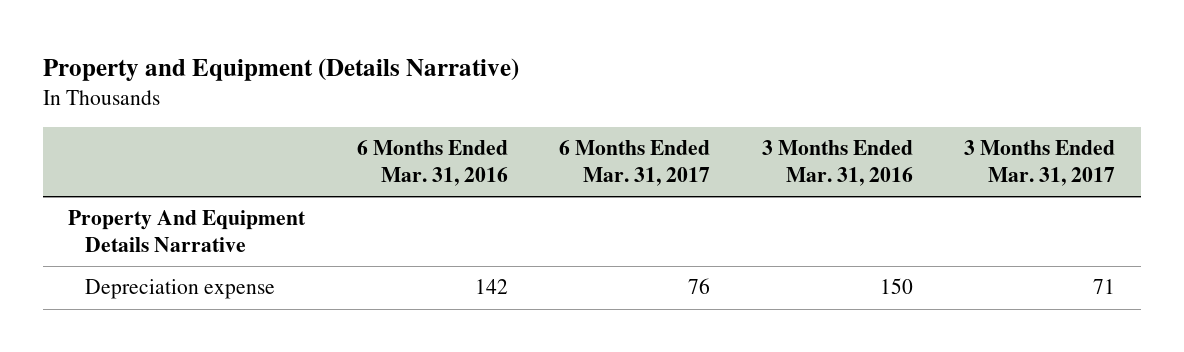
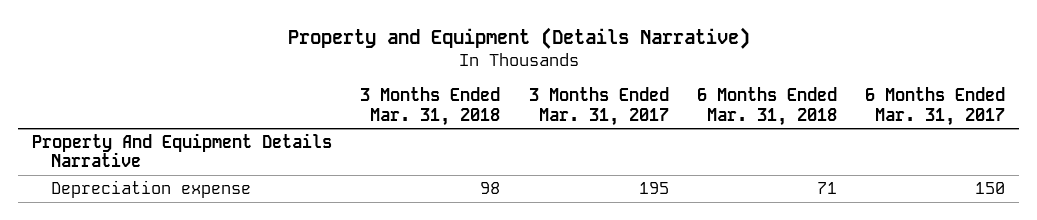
- | 6 Months Ended Mar. 31, 2016 | 6 Months Ended Mar. 31, 2017 | 3 Months Ended Mar. 31, 2016 | 3 Months Ended Mar. 31, 2017
+ | 3 Months Ended Mar. 31, 2018 | 3 Months Ended Mar. 31, 2017 | 6 Months Ended Mar. 31, 2018 | 6 Months Ended Mar. 31, 2017
- Depreciation expense | 142 | 76 | 150 | 71
+ Depreciation expense | 98 | 195 | 71 | 150

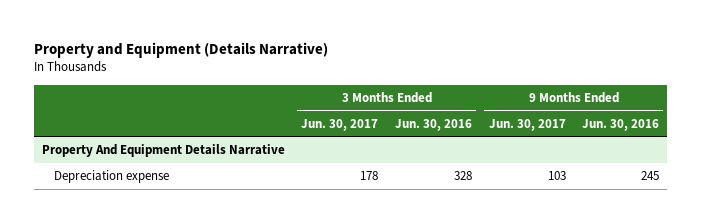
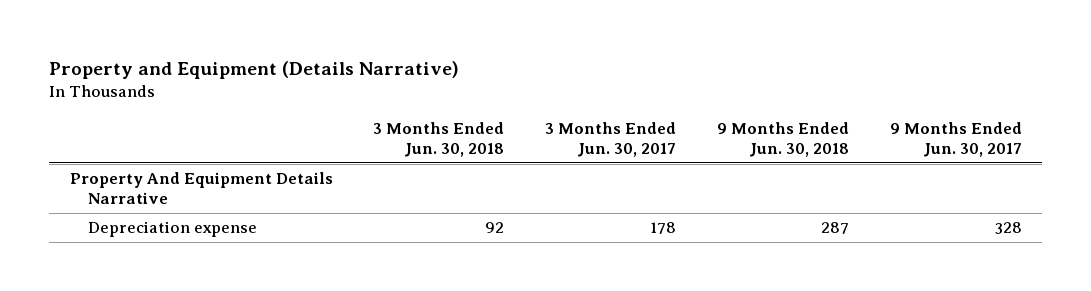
- | 3 Months Ended Jun. 30, 2017 | 3 Months Ended Jun. 30, 2016 | 9 Months Ended Jun. 30, 2017 | 9 Months Ended Jun. 30, 2016
+ | 3 Months Ended Jun. 30, 2018 | 3 Months Ended Jun. 30, 2017 | 9 Months Ended Jun. 30, 2018 | 9 Months Ended Jun. 30, 2017
- Depreciation expense | 178 | 328 | 103 | 245
+ Depreciation expense | 92 | 178 | 287 | 328

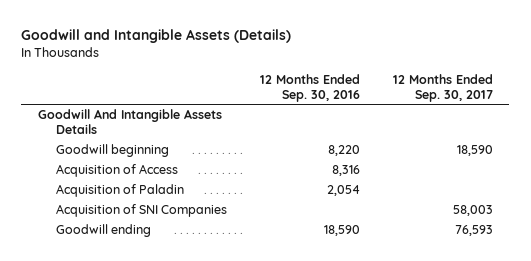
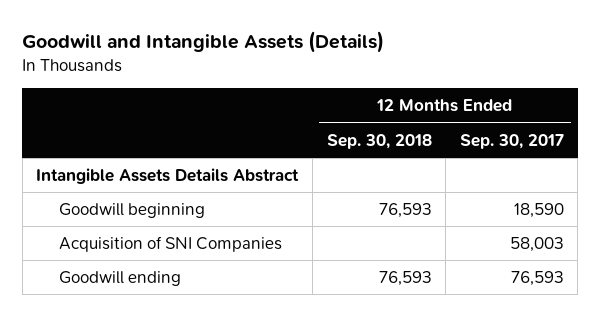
- | 12 Months Ended Sep. 30, 2016 | 12 Months Ended Sep. 30, 2017
+ | 12 Months Ended Sep. 30, 2018 | 12 Months Ended Sep. 30, 2017
- Goodwill And Intangible Assets Details
+ Intangible Assets Details Abstract
- Acquisition of Access | 8,316 |
- Acquisition of Paladin | 2,054 |

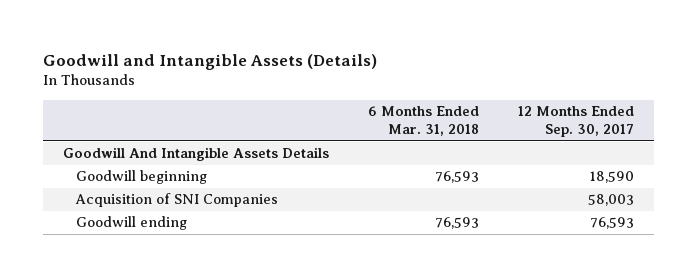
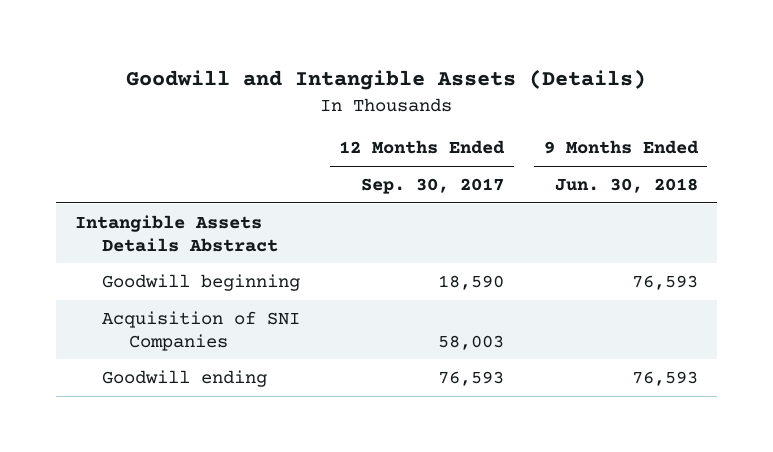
- | 6 Months Ended Mar. 31, 2018 | 12 Months Ended Sep. 30, 2017
+ | 12 Months Ended Sep. 30, 2017 | 9 Months Ended Jun. 30, 2018
- Goodwill And Intangible Assets Details
+ Intangible Assets Details Abstract

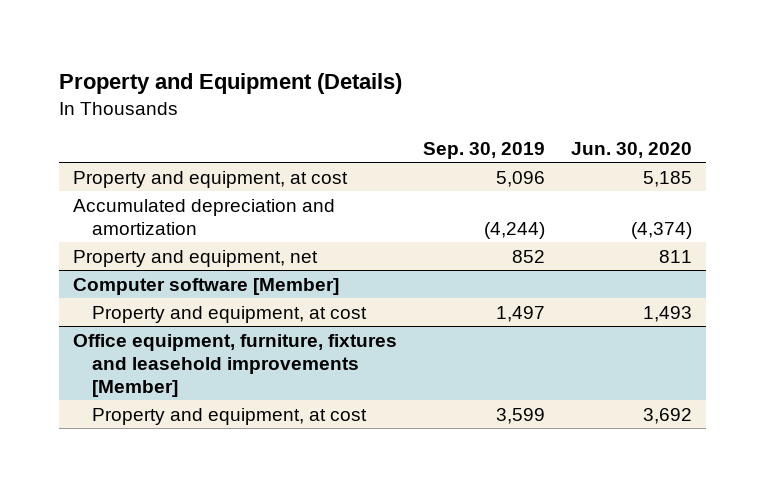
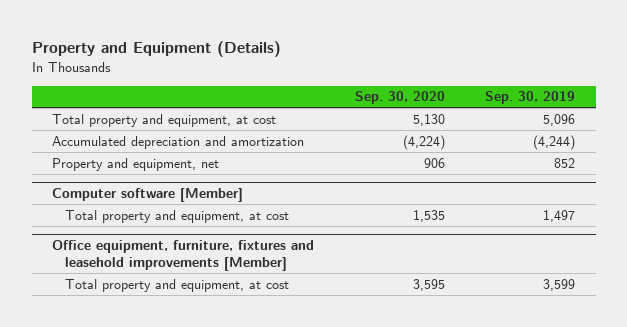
- | Sep. 30, 2019 | Jun. 30, 2020
+ | Sep. 30, 2020 | Sep. 30, 2019
- Property and equipment, at cost | 5,096 | 5,185
+ Total property and equipment, at cost | 5,130 | 5,096
@ Computer software [Member]
- Property and equipment, at cost | 1,497 | 1,493
+ Total property and equipment, at cost | 1,535 | 1,497
@ Office equipment, furniture, fixtures and leasehold improvements [Member]
- Property and equipment, at cost | 3,599 | 3,692
+ Total property and equipment, at cost | 3,595 | 3,599

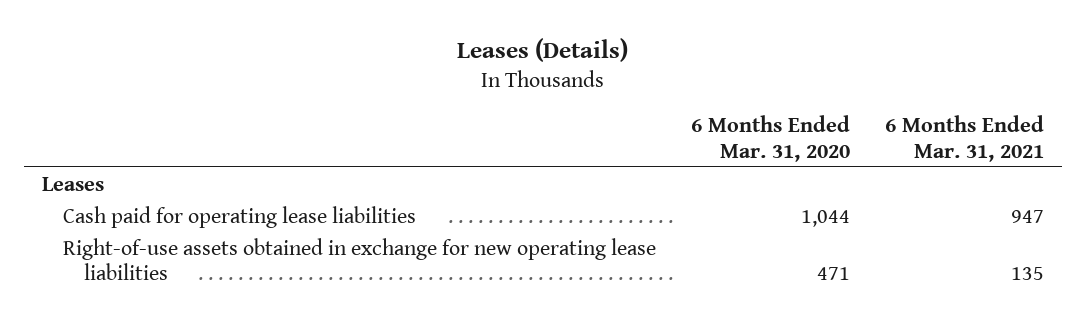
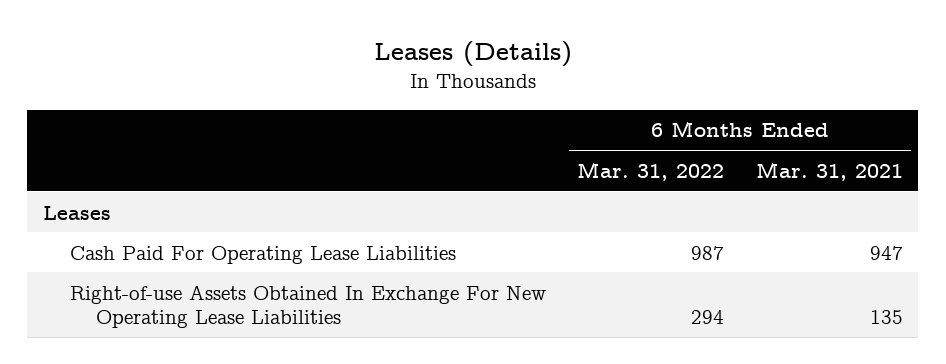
- | 6 Months Ended Mar. 31, 2020 | 6 Months Ended Mar. 31, 2021
+ | 6 Months Ended Mar. 31, 2022 | 6 Months Ended Mar. 31, 2021
- Cash paid for operating lease liabilities | 1,044 | 947
- Right-of-use assets obtained in exchange for new operating lease liabilities | 471 | 135
+ Cash Paid For Operating Lease Liabilities | 987 | 947
+ Right-of-use Assets Obtained In Exchange For New Operating Lease Liabilities | 294 | 135

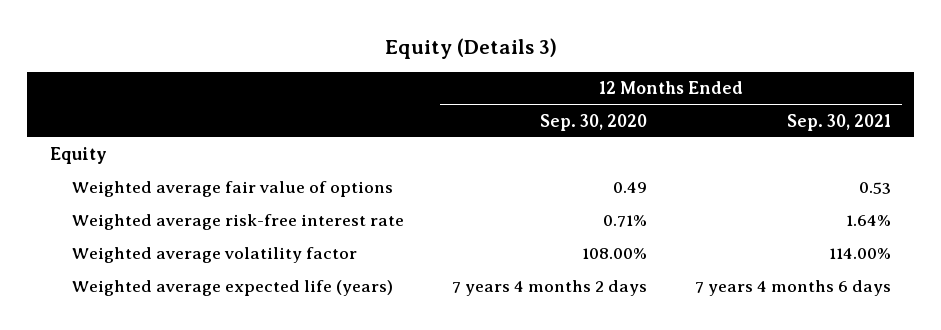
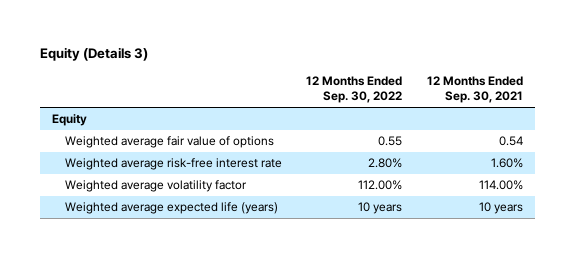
- | 12 Months Ended Sep. 30, 2020 | 12 Months Ended Sep. 30, 2021
+ | 12 Months Ended Sep. 30, 2022 | 12 Months Ended Sep. 30, 2021
- Weighted average fair value of options | 0.49 | 0.53
- Weighted average risk-free interest rate | 0.71% | 1.64%
+ Weighted average fair value of options | 0.55 | 0.54
+ Weighted average risk-free interest rate | 2.80% | 1.60%
- Weighted average expected life (years) | 7 years 4 months 2 days | 7 years 4 months 6 days
+ Weighted average expected life (years) | 10 years | 10 years

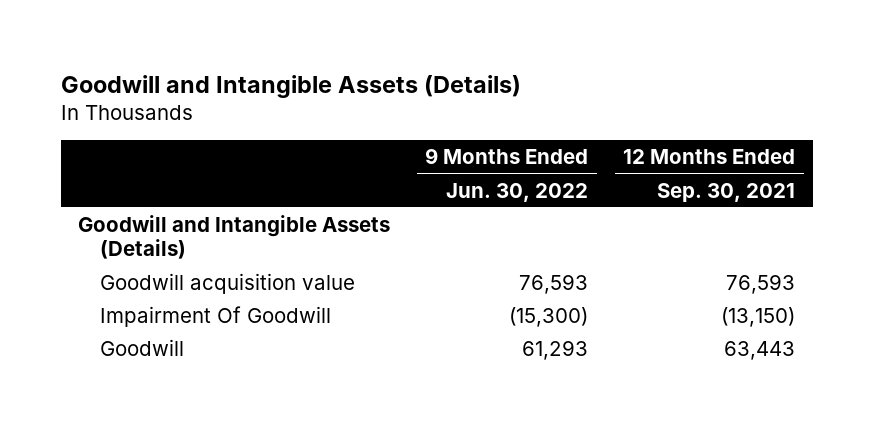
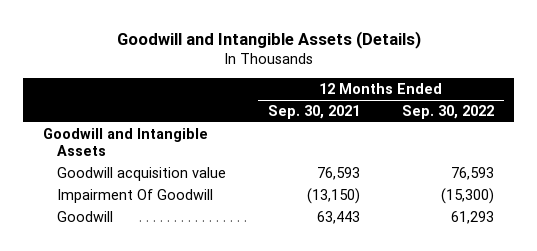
- | 9 Months Ended Jun. 30, 2022 | 12 Months Ended Sep. 30, 2021
+ | 12 Months Ended Sep. 30, 2021 | 12 Months Ended Sep. 30, 2022
- Goodwill and Intangible Assets (Details)
+ Goodwill and Intangible Assets

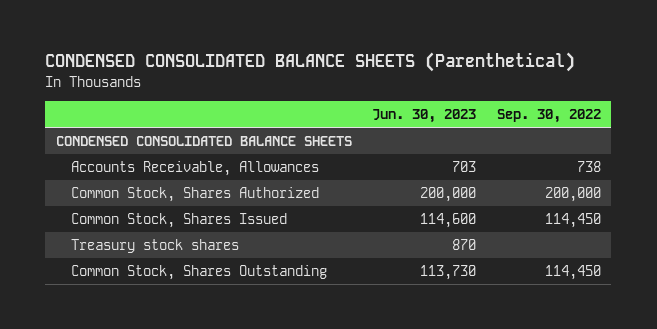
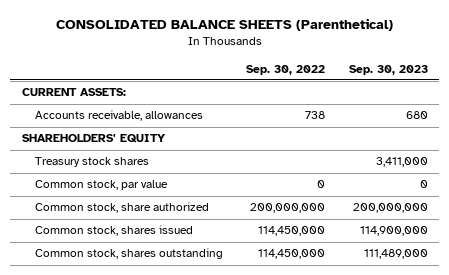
- CONDENSED CONSOLIDATED BALANCE SHEETS (Parenthetical)
+ CONSOLIDATED BALANCE SHEETS (Parenthetical)
- | Jun. 30, 2023 | Sep. 30, 2022
+ | Sep. 30, 2022 | Sep. 30, 2023
- CONDENSED CONSOLIDATED BALANCE SHEETS
- Accounts Receivable, Allowances | 703 | 738
- Common Stock, Shares Authorized | 200,000 | 200,000
- Common Stock, Shares Issued | 114,600 | 114,450
+ CURRENT ASSETS:
+ Accounts receivable, allowances | 738 | 680
+ SHAREHOLDERS' EQUITY
- Common Stock, Shares Outstanding | 113,730 | 114,450
+ Common stock, par value | 0 | 0
+ Common stock, share authorized | 200,000,000 | 200,000,000
+ Common stock, shares issued | 114,450,000 | 114,900,000
+ Common stock, shares outstanding | 114,450,000 | 111,489,000

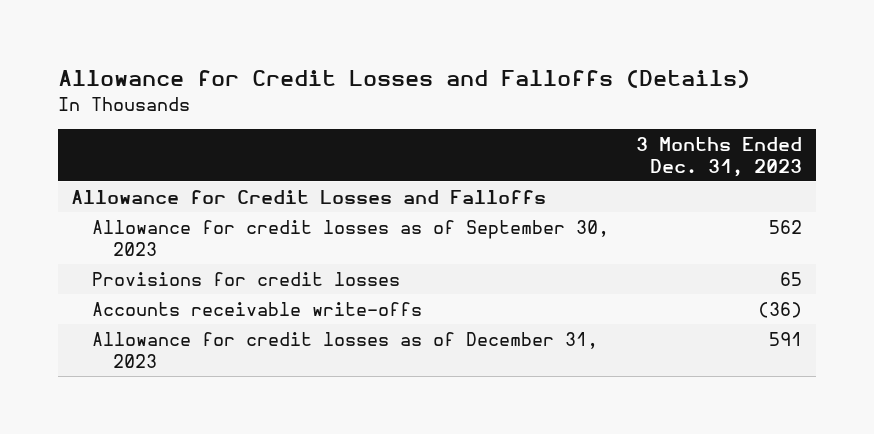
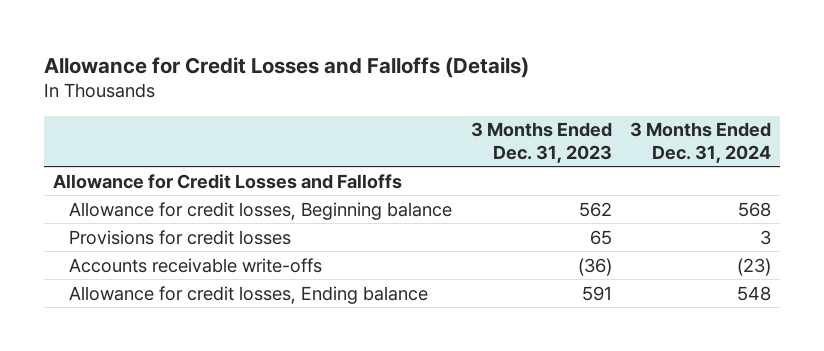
- | 3 Months Ended Dec. 31, 2023
+ | 3 Months Ended Dec. 31, 2023 | 3 Months Ended Dec. 31, 2024
- Allowance for credit losses as of September 30, 2023 | 562
+ Allowance for credit losses, Beginning balance | 562 | 568
- Allowance for credit losses as of December 31, 2023 | 591
+ Allowance for credit losses, Ending balance | 591 | 548

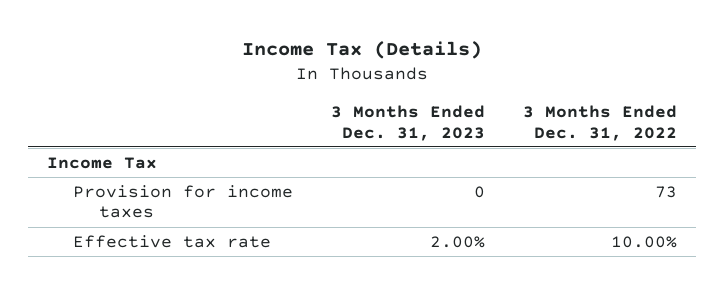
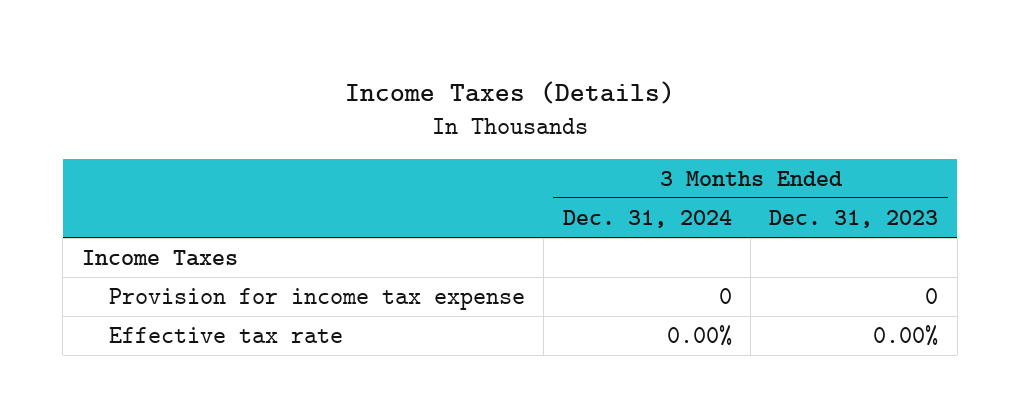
- Income Tax (Details)
+ Income Taxes (Details)
- | 3 Months Ended Dec. 31, 2023 | 3 Months Ended Dec. 31, 2022
+ | 3 Months Ended Dec. 31, 2024 | 3 Months Ended Dec. 31, 2023
- Income Tax
- Provision for income taxes | 0 | 73
- Effective tax rate | 2.00% | 10.00%
+ Income Taxes
+ Provision for income tax expense | 0 | 0
+ Effective tax rate | 0.00% | 0.00%

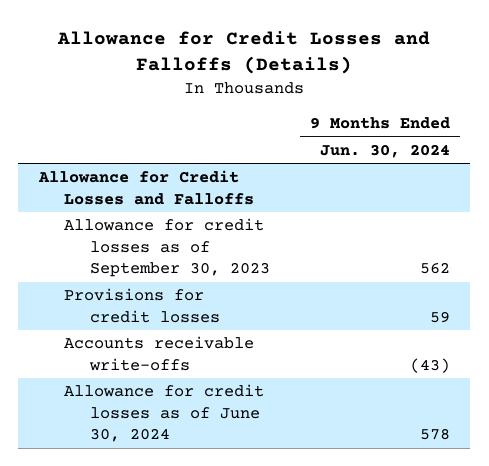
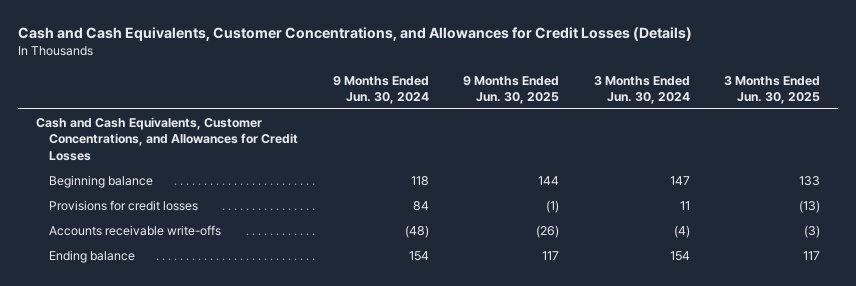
- Allowance for Credit Losses and Falloffs (Details)
+ Cash and Cash Equivalents, Customer Concentrations, and Allowances for Credit Losses (Details)
- | 9 Months Ended Jun. 30, 2024
+ | 9 Months Ended Jun. 30, 2024 | 9 Months Ended Jun. 30, 2025 | 3 Months Ended Jun. 30, 2024 | 3 Months Ended Jun. 30, 2025
- Allowance for Credit Losses and Falloffs
- Allowance for credit losses as of September 30, 2023 | 562
- Provisions for credit losses | 59
- Accounts receivable write-offs | (43)
- Allowance for credit losses as of June 30, 2024 | 578
+ Cash and Cash Equivalents, Customer Concentrations, and Allowances for Credit Losses
+ Beginning balance | 118 | 144 | 147 | 133
+ Provisions for credit losses | 84 | (1) | 11 | (13)
+ Accounts receivable write-offs | (48) | (26) | (4) | (3)
+ Ending balance | 154 | 117 | 154 | 117

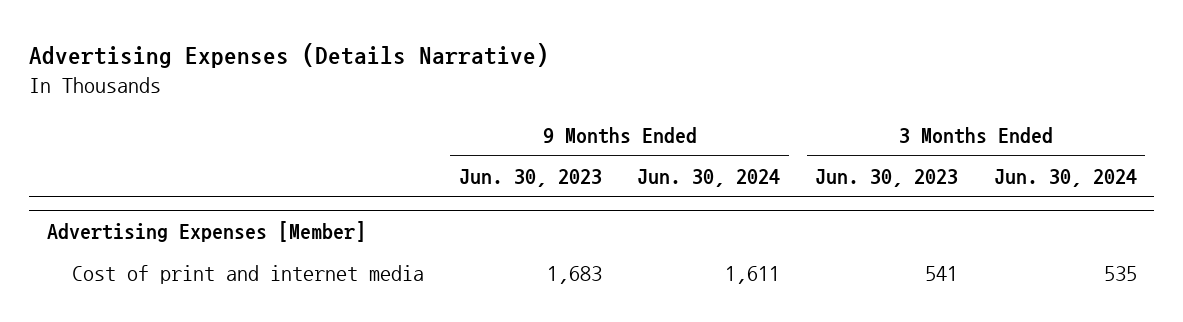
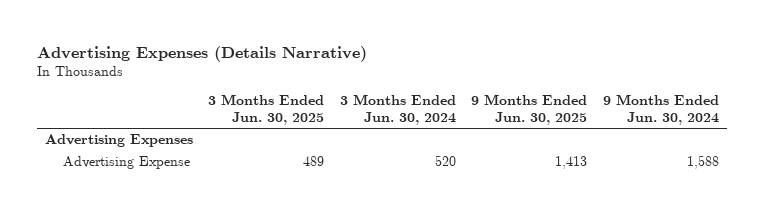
- | 9 Months Ended Jun. 30, 2023 | 9 Months Ended Jun. 30, 2024 | 3 Months Ended Jun. 30, 2023 | 3 Months Ended Jun. 30, 2024
+ | 3 Months Ended Jun. 30, 2025 | 3 Months Ended Jun. 30, 2024 | 9 Months Ended Jun. 30, 2025 | 9 Months Ended Jun. 30, 2024
- Advertising Expenses [Member]
- Cost of print and internet media | 1,683 | 1,611 | 541 | 535
+ Advertising Expenses
+ Advertising Expense | 489 | 520 | 1,413 | 1,588

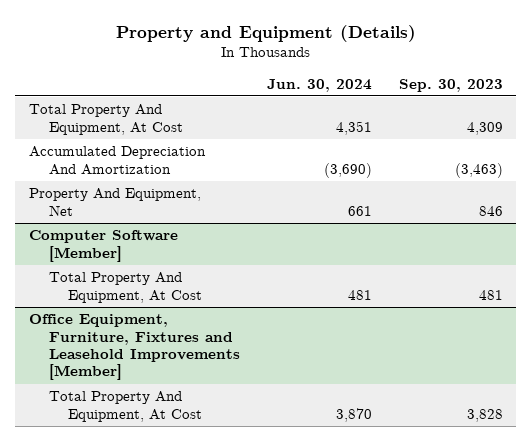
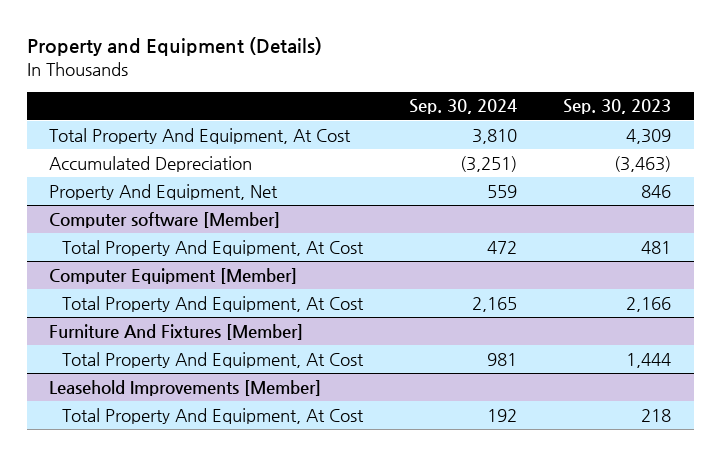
- | Jun. 30, 2024 | Sep. 30, 2023
+ | Sep. 30, 2024 | Sep. 30, 2023
- Accumulated Depreciation And Amortization | (3,690) | (3,463)
+ Accumulated Depreciation | (3,251) | (3,463)
- Computer Software [Member]
+ Computer software [Member]
- Office Equipment, Furniture, Fixtures and Leasehold Improvements [Member]
- Total Property And Equipment, At Cost | 3,870 | 3,828
+ Computer Equipment [Member]
+ Total Property And Equipment, At Cost | 2,165 | 2,166
+ Furniture And Fixtures [Member]
+ Total Property And Equipment, At Cost | 981 | 1,444
+ Leasehold Improvements [Member]
+ Total Property And Equipment, At Cost | 192 | 218

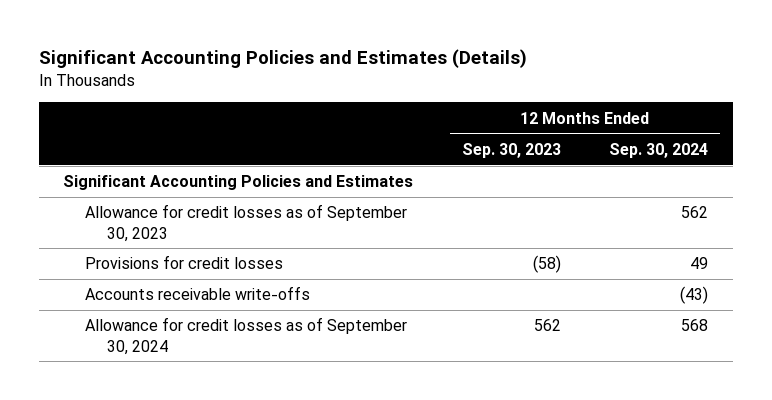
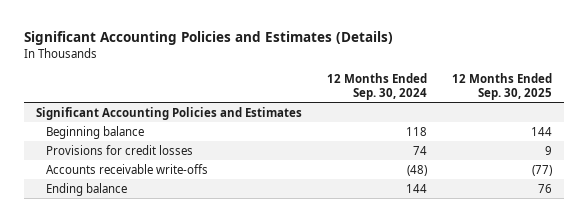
- | 12 Months Ended Sep. 30, 2023 | 12 Months Ended Sep. 30, 2024
+ | 12 Months Ended Sep. 30, 2024 | 12 Months Ended Sep. 30, 2025
- Allowance for credit losses as of September 30, 2023 | | 562
- Provisions for credit losses | (58) | 49
- Accounts receivable write-offs | | (43)
- Allowance for credit losses as of September 30, 2024 | 562 | 568
+ Beginning balance | 118 | 144
+ Provisions for credit losses | 74 | 9
+ Accounts receivable write-offs | (48) | (77)
+ Ending balance | 144 | 76

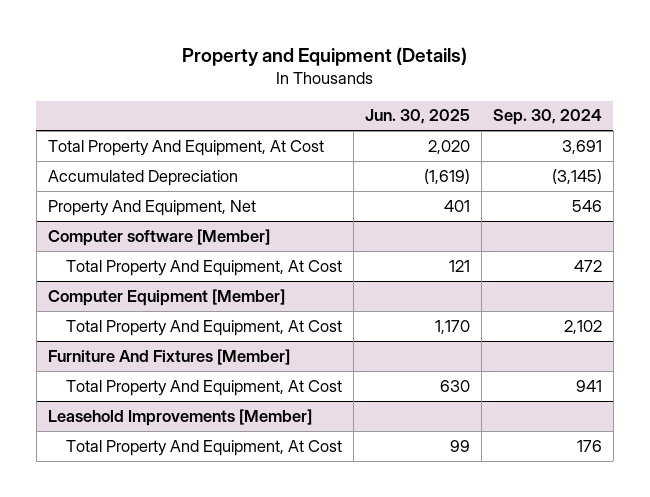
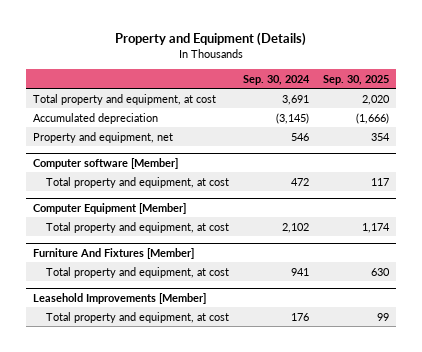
- | Jun. 30, 2025 | Sep. 30, 2024
+ | Sep. 30, 2024 | Sep. 30, 2025
- Total Property And Equipment, At Cost | 2,020 | 3,691
- Accumulated Depreciation | (1,619) | (3,145)
- Property And Equipment, Net | 401 | 546
+ Total property and equipment, at cost | 3,691 | 2,020
+ Accumulated depreciation | (3,145) | (1,666)
+ Property and equipment, net | 546 | 354
@ Computer software [Member]
- Total Property And Equipment, At Cost | 121 | 472
+ Total property and equipment, at cost | 472 | 117
@ Computer Equipment [Member]
- Total Property And Equipment, At Cost | 1,170 | 2,102
+ Total property and equipment, at cost | 2,102 | 1,174
@ Furniture And Fixtures [Member]
- Total Property And Equipment, At Cost | 630 | 941
+ Total property and equipment, at cost | 941 | 630
@ Leasehold Improvements [Member]
- Total Property And Equipment, At Cost | 99 | 176
+ Total property and equipment, at cost | 176 | 99

